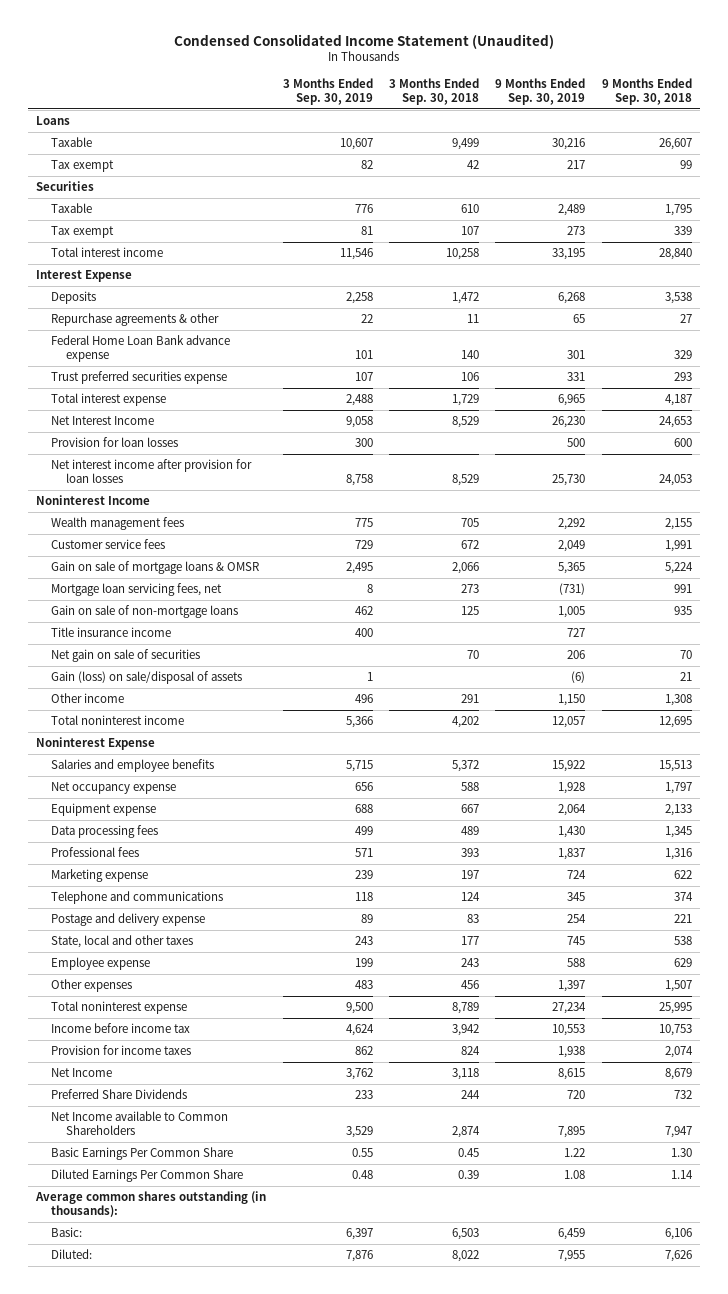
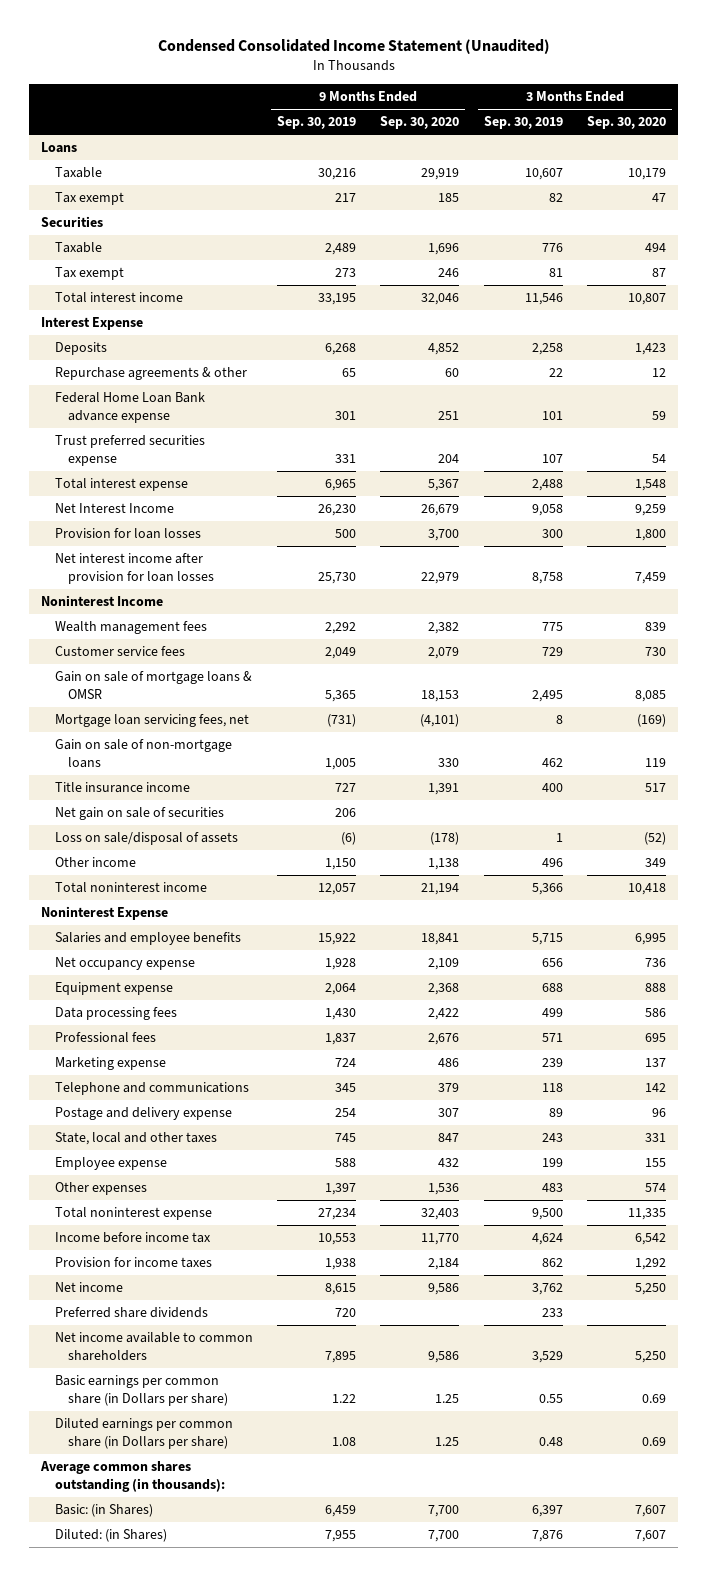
- | 3 Months Ended Sep. 30, 2019 | 3 Months Ended Sep. 30, 2018 | 9 Months Ended Sep. 30, 2019 | 9 Months Ended Sep. 30, 2018
+ | 9 Months Ended Sep. 30, 2019 | 9 Months Ended Sep. 30, 2020 | 3 Months Ended Sep. 30, 2019 | 3 Months Ended Sep. 30, 2020
- Gain (loss) on sale/disposal of assets | 1 | | (6) | 21
+ Loss on sale/disposal of assets | (6) | (178) | 1 | (52)
- Net Income | 3,762 | 3,118 | 8,615 | 8,679
- Preferred Share Dividends | 233 | 244 | 720 | 732
- Net Income available to Common Shareholders | 3,529 | 2,874 | 7,895 | 7,947
- Basic Earnings Per Common Share | 0.55 | 0.45 | 1.22 | 1.30
- Diluted Earnings Per Common Share | 0.48 | 0.39 | 1.08 | 1.14
+ Net income | 8,615 | 9,586 | 3,762 | 5,250
+ Preferred share dividends | 720 | | 233 |
+ Net income available to common shareholders | 7,895 | 9,586 | 3,529 | 5,250
+ Basic earnings per common share (in Dollars per share) | 1.22 | 1.25 | 0.55 | 0.69
+ Diluted earnings per common share (in Dollars per share) | 1.08 | 1.25 | 0.48 | 0.69
- Basic: | 6,397 | 6,503 | 6,459 | 6,106
- Diluted: | 7,876 | 8,022 | 7,955 | 7,626
+ Basic: (in Shares) | 6,459 | 7,700 | 6,397 | 7,607
+ Diluted: (in Shares) | 7,955 | 7,700 | 7,876 | 7,607

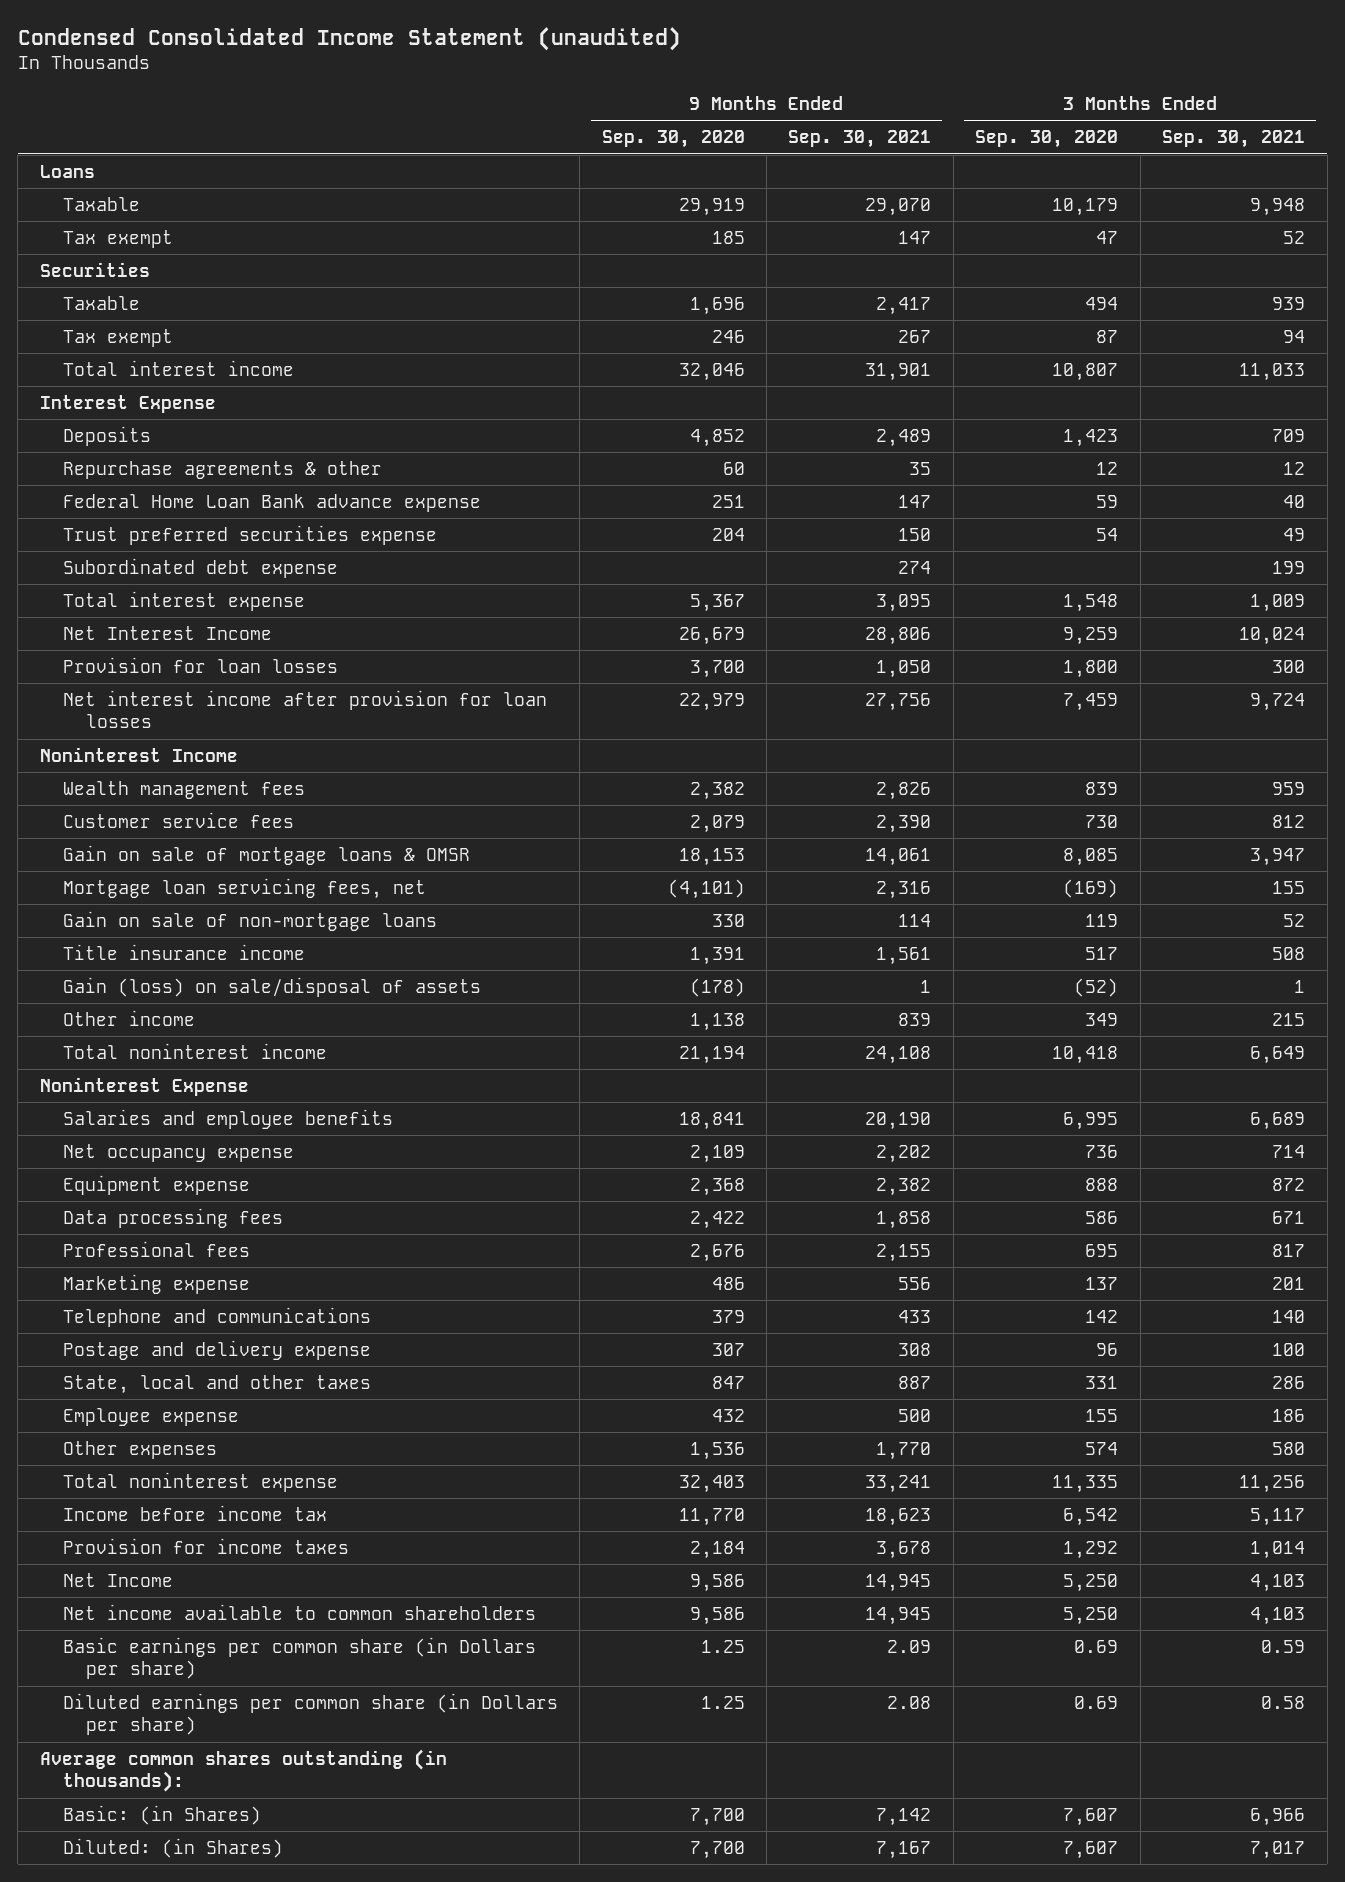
- Condensed Consolidated Income Statement (Unaudited)
+ Condensed Consolidated Income Statement (unaudited)
- | 9 Months Ended Sep. 30, 2019 | 9 Months Ended Sep. 30, 2020 | 3 Months Ended Sep. 30, 2019 | 3 Months Ended Sep. 30, 2020
+ | 9 Months Ended Sep. 30, 2020 | 9 Months Ended Sep. 30, 2021 | 3 Months Ended Sep. 30, 2020 | 3 Months Ended Sep. 30, 2021
+ Subordinated debt expense | | 274 | | 199
- Net gain on sale of securities | 206 | | |
- Loss on sale/disposal of assets | (6) | (178) | 1 | (52)
+ Gain (loss) on sale/disposal of assets | (178) | 1 | (52) | 1
- Net income | 8,615 | 9,586 | 3,762 | 5,250
- Preferred share dividends | 720 | | 233 |
+ Net Income | 9,586 | 14,945 | 5,250 | 4,103

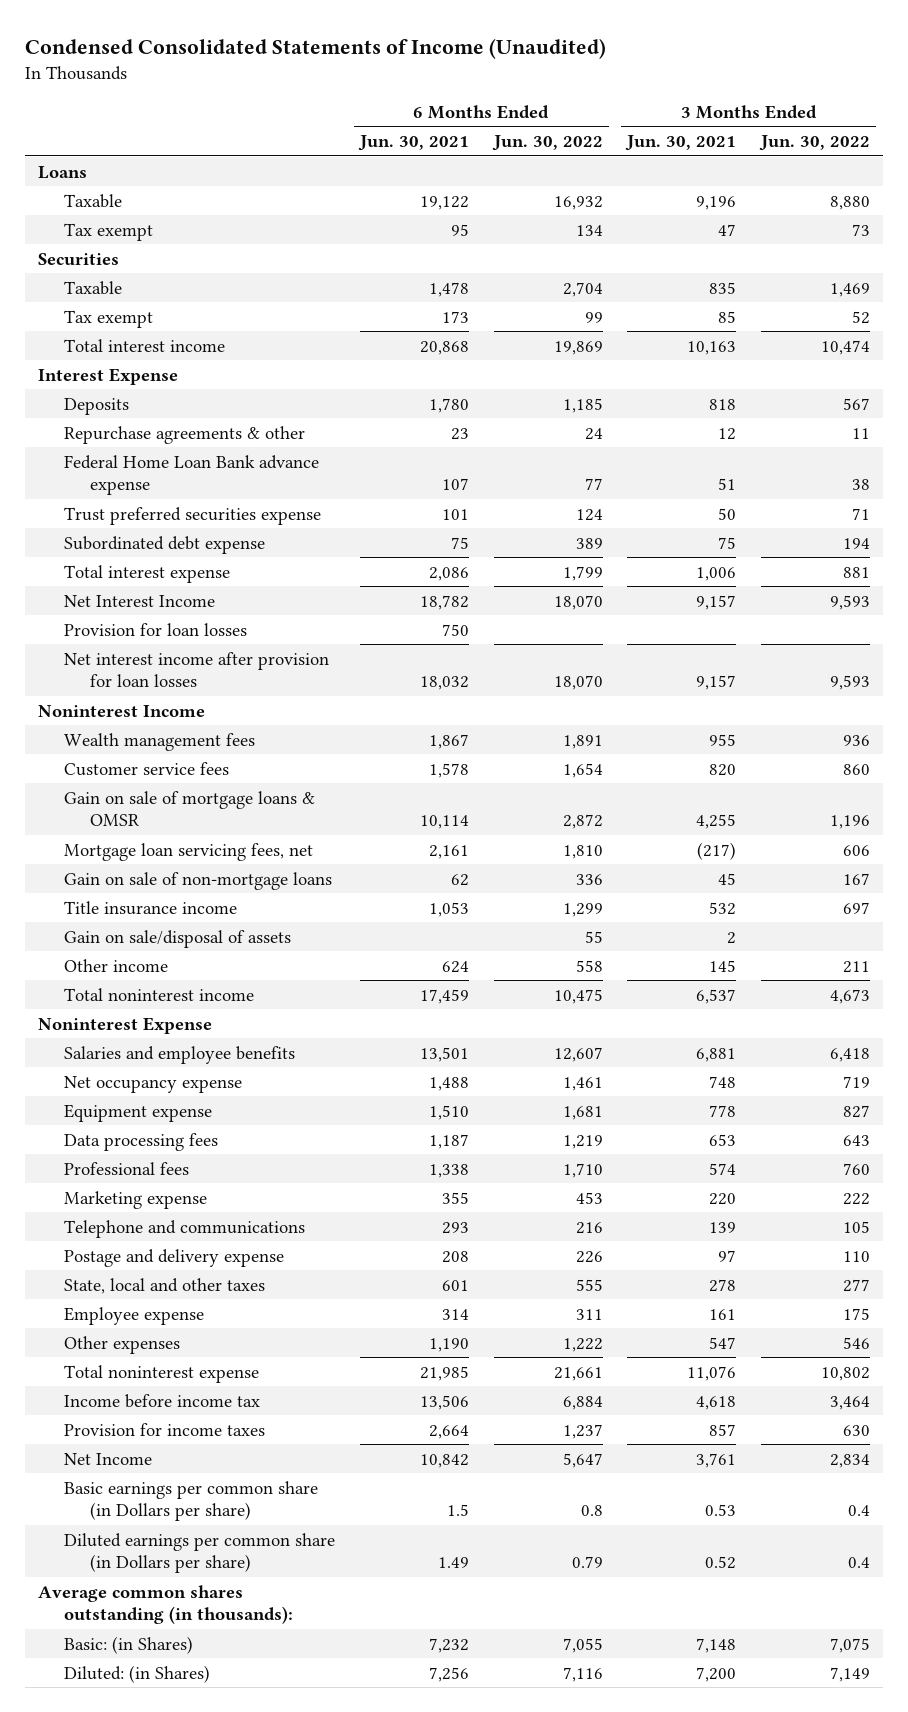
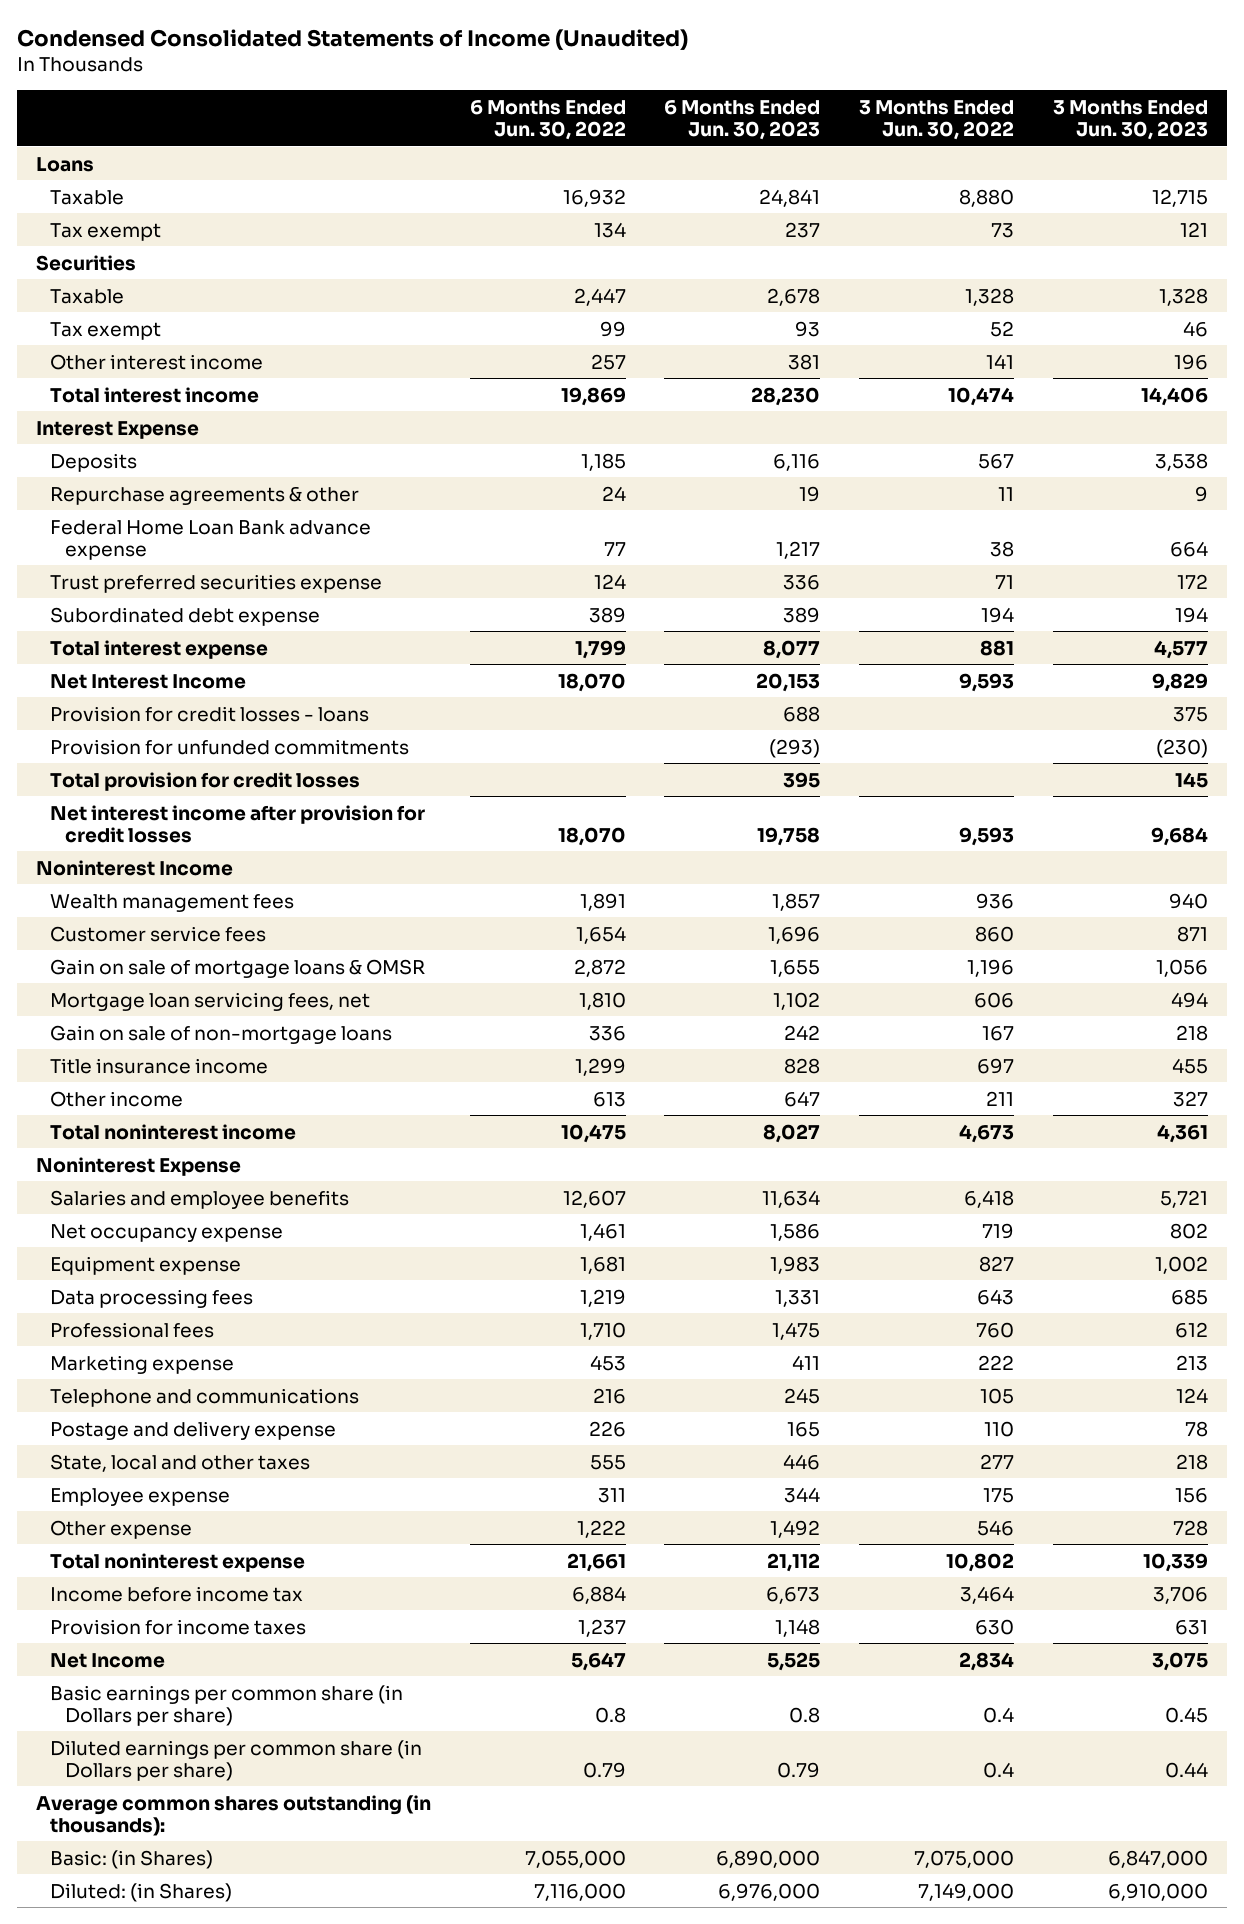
- | 6 Months Ended Jun. 30, 2021 | 6 Months Ended Jun. 30, 2022 | 3 Months Ended Jun. 30, 2021 | 3 Months Ended Jun. 30, 2022
+ | 6 Months Ended Jun. 30, 2022 | 6 Months Ended Jun. 30, 2023 | 3 Months Ended Jun. 30, 2022 | 3 Months Ended Jun. 30, 2023
- Taxable | 1,478 | 2,704 | 835 | 1,469
+ Taxable | 2,447 | 2,678 | 1,328 | 1,328
+ Other interest income | 257 | 381 | 141 | 196
- Provision for loan losses | 750 | | |
- Net interest income after provision for loan losses | 18,032 | 18,070 | 9,157 | 9,593
+ Provision for credit losses - loans | | 688 | | 375
+ Provision for unfunded commitments | | (293) | | (230)
+ Total provision for credit losses | | 395 | | 145
+ Net interest income after provision for credit losses | 18,070 | 19,758 | 9,593 | 9,684
- Gain on sale/disposal of assets | | 55 | 2 |
- Other income | 624 | 558 | 145 | 211
+ Other income | 613 | 647 | 211 | 327
- Other expenses | 1,190 | 1,222 | 547 | 546
+ Other expense | 1,222 | 1,492 | 546 | 728
- Basic: (in Shares) | 7,232 | 7,055 | 7,148 | 7,075
- Diluted: (in Shares) | 7,256 | 7,116 | 7,200 | 7,149
+ Basic: (in Shares) | 7,055,000 | 6,890,000 | 7,075,000 | 6,847,000
+ Diluted: (in Shares) | 7,116,000 | 6,976,000 | 7,149,000 | 6,910,000

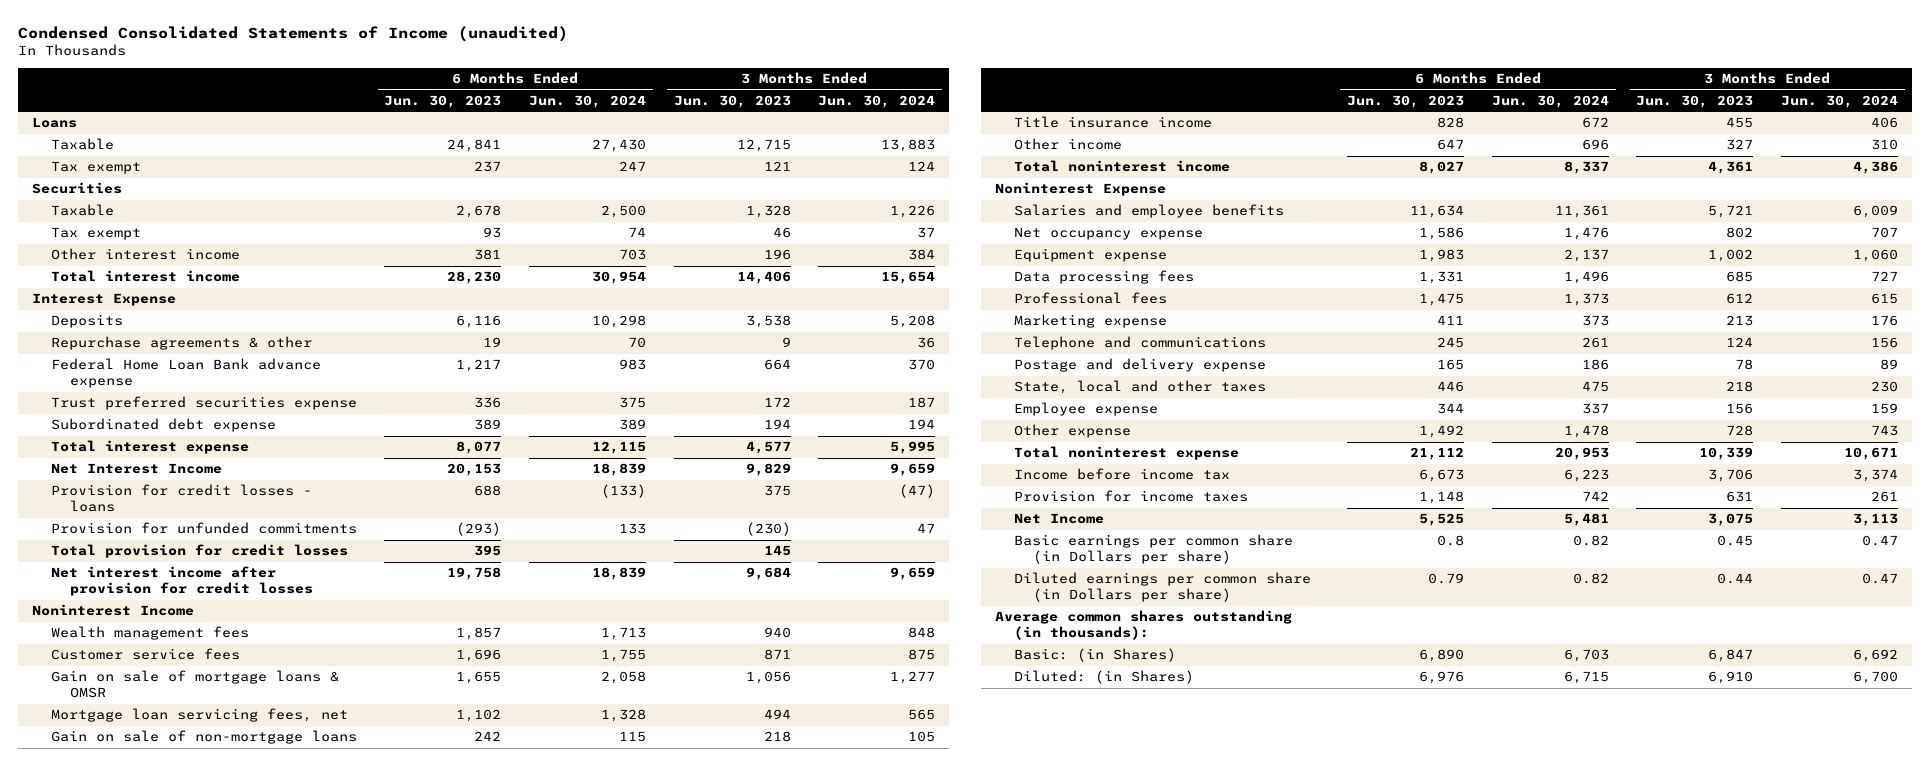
- Condensed Consolidated Statements of Income (Unaudited)
+ Condensed Consolidated Statements of Income (unaudited)
- | 6 Months Ended Jun. 30, 2022 | 6 Months Ended Jun. 30, 2023 | 3 Months Ended Jun. 30, 2022 | 3 Months Ended Jun. 30, 2023
+ | 6 Months Ended Jun. 30, 2023 | 6 Months Ended Jun. 30, 2024 | 3 Months Ended Jun. 30, 2023 | 3 Months Ended Jun. 30, 2024
- Basic: (in Shares) | 7,055,000 | 6,890,000 | 7,075,000 | 6,847,000
- Diluted: (in Shares) | 7,116,000 | 6,976,000 | 7,149,000 | 6,910,000
+ Basic: (in Shares) | 6,890 | 6,703 | 6,847 | 6,692
+ Diluted: (in Shares) | 6,976 | 6,715 | 6,910 | 6,700

